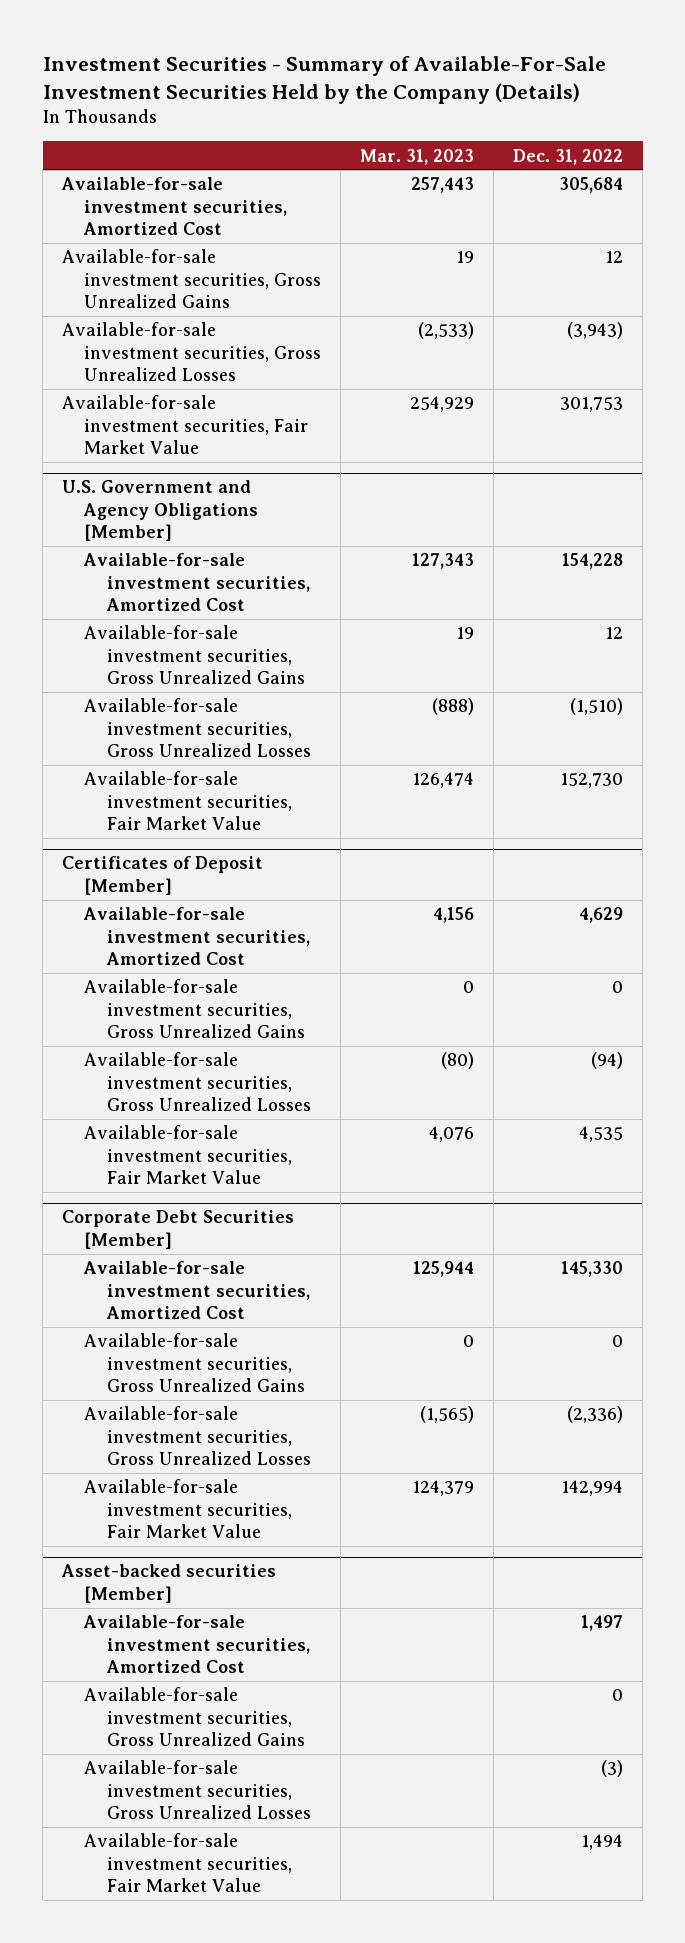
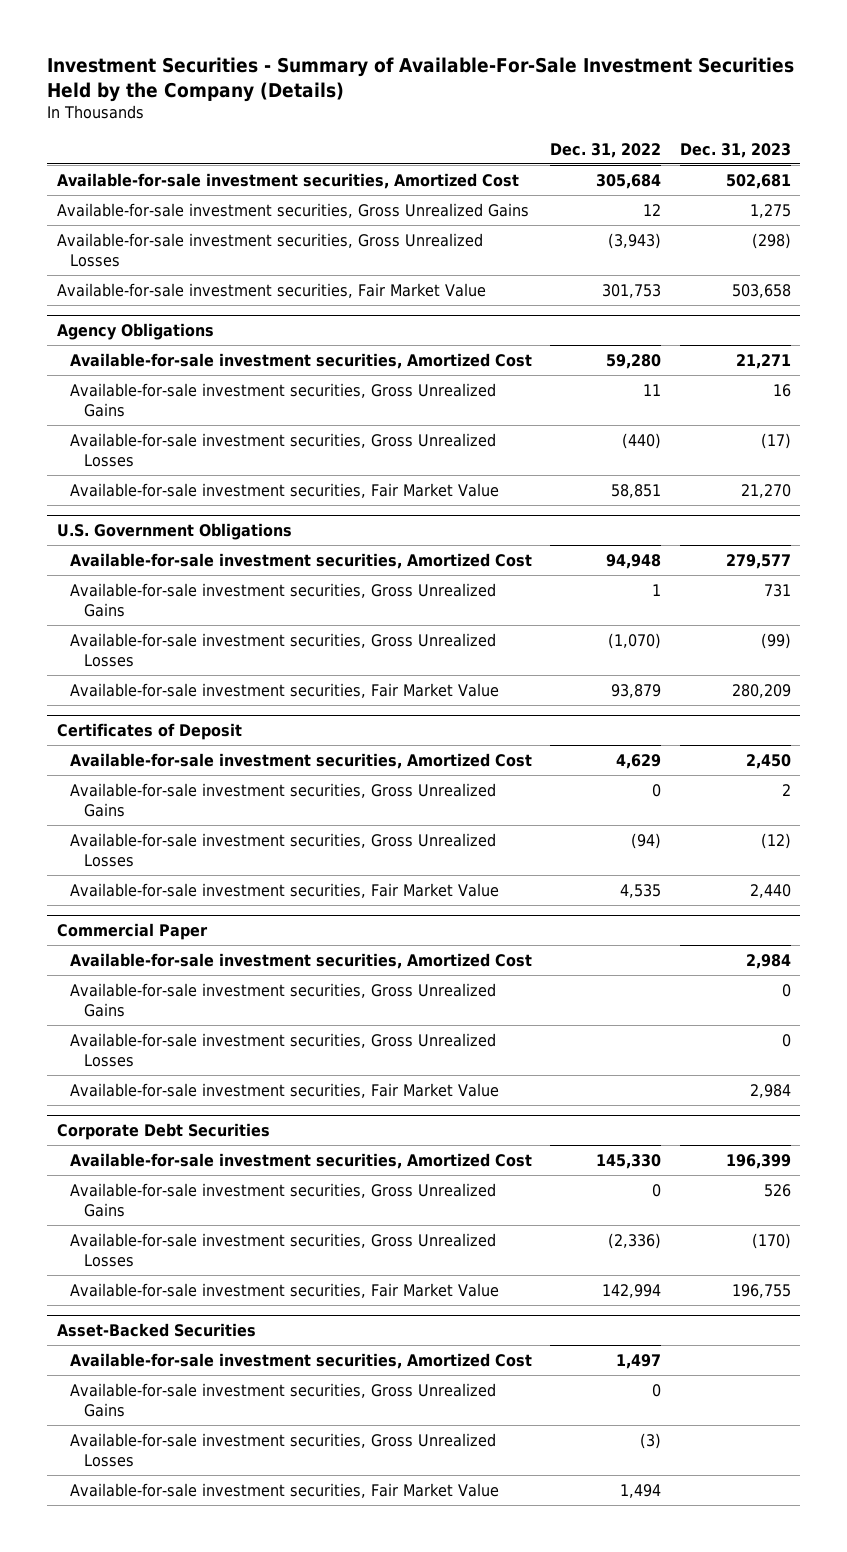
- | Mar. 31, 2023 | Dec. 31, 2022
+ | Dec. 31, 2022 | Dec. 31, 2023
- U.S. Government and Agency Obligations [Member]
- Available-for-sale investment securities, Amortized Cost | 127,343 | 154,228
- Available-for-sale investment securities, Gross Unrealized Gains | 19 | 12
- Available-for-sale investment securities, Gross Unrealized Losses | (888) | (1,510)
- Available-for-sale investment securities, Fair Market Value | 126,474 | 152,730
- Certificates of Deposit [Member]
+ Agency Obligations
+ Available-for-sale investment securities, Amortized Cost | 59,280 | 21,271
+ Available-for-sale investment securities, Gross Unrealized Gains | 11 | 16
+ Available-for-sale investment securities, Gross Unrealized Losses | (440) | (17)
+ Available-for-sale investment securities, Fair Market Value | 58,851 | 21,270
+ U.S. Government Obligations
+ Available-for-sale investment securities, Amortized Cost | 94,948 | 279,577
+ Available-for-sale investment securities, Gross Unrealized Gains | 1 | 731
+ Available-for-sale investment securities, Gross Unrealized Losses | (1,070) | (99)
+ Available-for-sale investment securities, Fair Market Value | 93,879 | 280,209
+ Certificates of Deposit
- Corporate Debt Securities [Member]
+ Commercial Paper
+ Available-for-sale investment securities, Amortized Cost | | 2,984
+ Available-for-sale investment securities, Gross Unrealized Gains | | 0
+ Available-for-sale investment securities, Gross Unrealized Losses | | 0
+ Available-for-sale investment securities, Fair Market Value | | 2,984
+ Corporate Debt Securities
- Asset-backed securities [Member]
+ Asset-Backed Securities

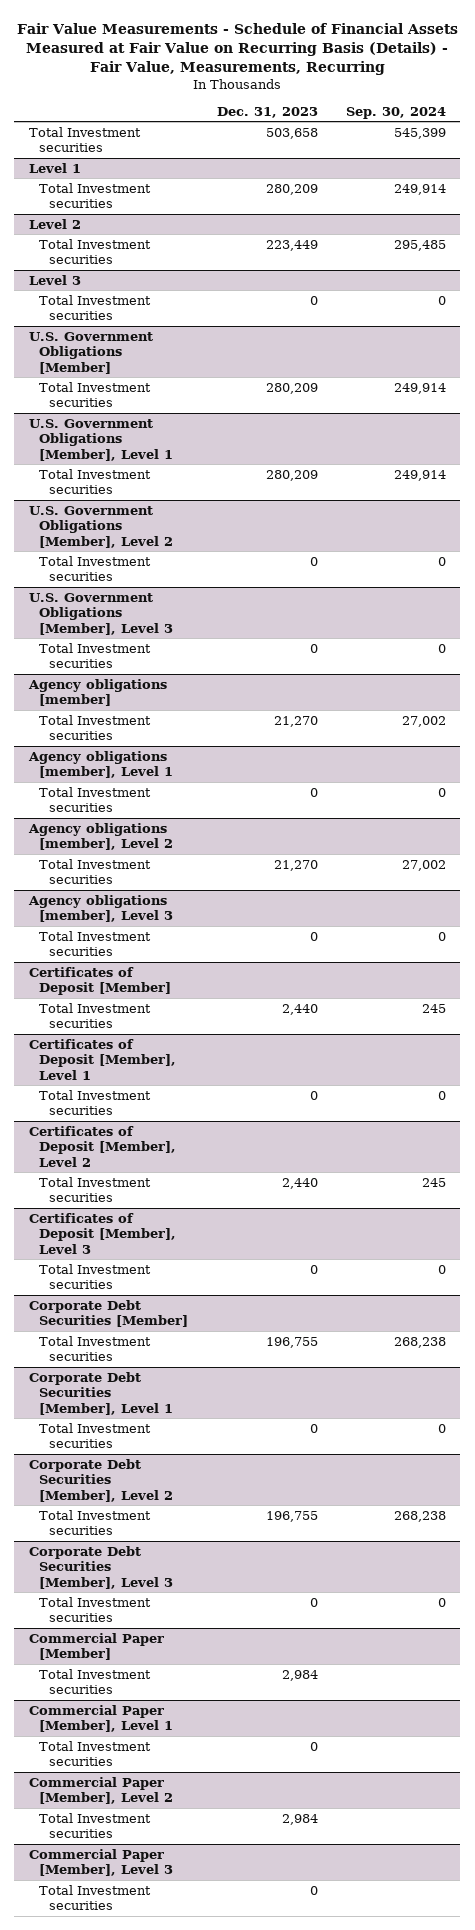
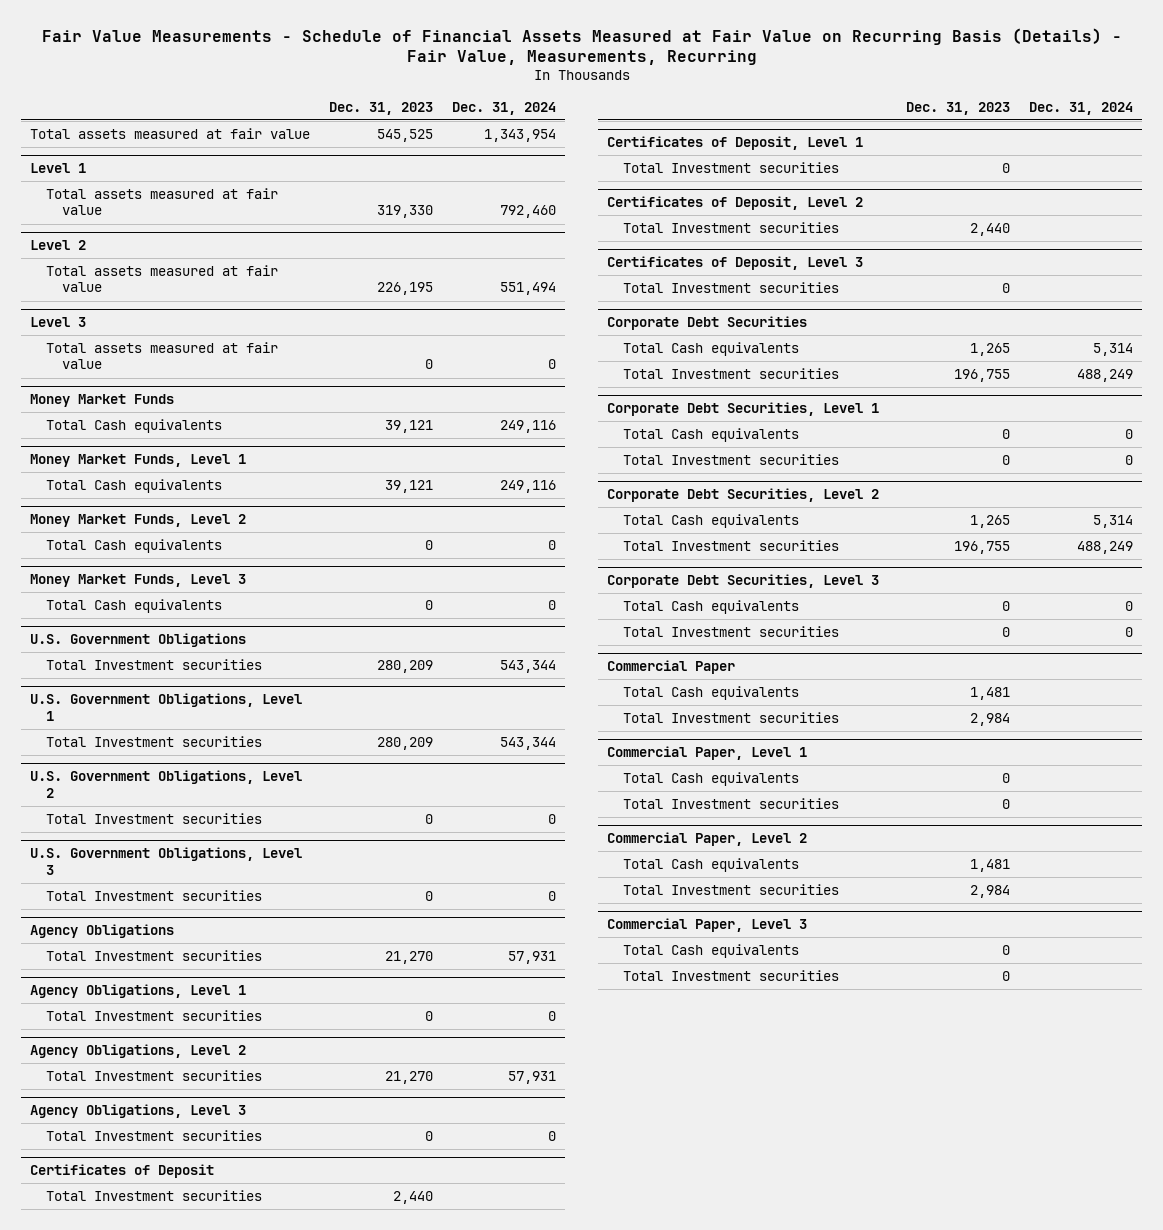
- | Dec. 31, 2023 | Sep. 30, 2024
+ | Dec. 31, 2023 | Dec. 31, 2024
- Total Investment securities | 503,658 | 545,399
+ Total assets measured at fair value | 545,525 | 1,343,954
@ Level 1
- Total Investment securities | 280,209 | 249,914
+ Total assets measured at fair value | 319,330 | 792,460
@ Level 2
- Total Investment securities | 223,449 | 295,485
+ Total assets measured at fair value | 226,195 | 551,494
@ Level 3
- Total Investment securities | 0 | 0
- U.S. Government Obligations [Member]
@ Level 3
+ Total assets measured at fair value | 0 | 0
+ Money Market Funds
+ Total Cash equivalents | 39,121 | 249,116
+ Money Market Funds, Level 1
+ Total Cash equivalents | 39,121 | 249,116
+ Money Market Funds, Level 2
+ Total Cash equivalents | 0 | 0
+ Money Market Funds, Level 3
+ Total Cash equivalents | 0 | 0
+ U.S. Government Obligations
- U.S. Government Obligations [Member], Level 1
+ U.S. Government Obligations, Level 1
- U.S. Government Obligations [Member], Level 2
+ U.S. Government Obligations, Level 2
- U.S. Government Obligations [Member], Level 3
+ U.S. Government Obligations, Level 3
- Agency obligations [member]
+ Agency Obligations
- Agency obligations [member], Level 1
+ Agency Obligations, Level 1
- Agency obligations [member], Level 2
+ Agency Obligations, Level 2
- Agency obligations [member], Level 3
+ Agency Obligations, Level 3
- Certificates of Deposit [Member]
+ Certificates of Deposit
- Certificates of Deposit [Member], Level 1
+ Certificates of Deposit, Level 1
- Certificates of Deposit [Member], Level 2
+ Certificates of Deposit, Level 2
- Certificates of Deposit [Member], Level 3
+ Certificates of Deposit, Level 3
- Corporate Debt Securities [Member]
+ Corporate Debt Securities
+ Total Cash equivalents | 1,265 | 5,314
- Corporate Debt Securities [Member], Level 1
+ Corporate Debt Securities, Level 1
+ Total Cash equivalents | 0 | 0
- Corporate Debt Securities [Member], Level 2
+ Corporate Debt Securities, Level 2
+ Total Cash equivalents | 1,265 | 5,314
- Corporate Debt Securities [Member], Level 3
+ Corporate Debt Securities, Level 3
+ Total Cash equivalents | 0 | 0
- Commercial Paper [Member]
+ Commercial Paper
+ Total Cash equivalents | 1,481 |
- Commercial Paper [Member], Level 1
+ Commercial Paper, Level 1
+ Total Cash equivalents | 0 |
- Commercial Paper [Member], Level 2
+ Commercial Paper, Level 2
+ Total Cash equivalents | 1,481 |
- Commercial Paper [Member], Level 3
+ Commercial Paper, Level 3
+ Total Cash equivalents | 0 |

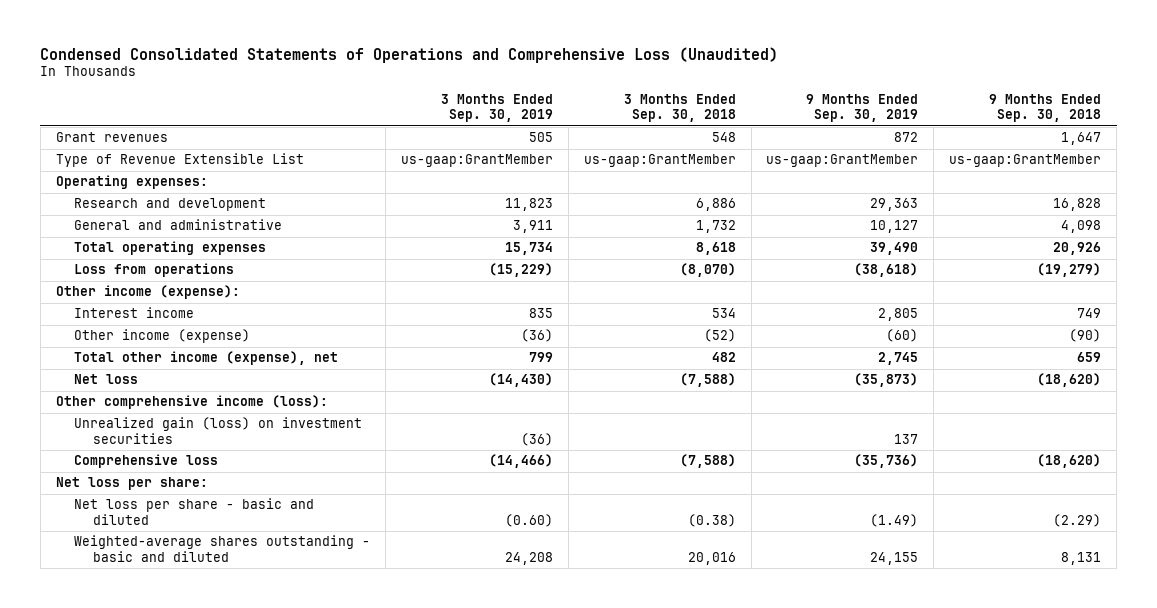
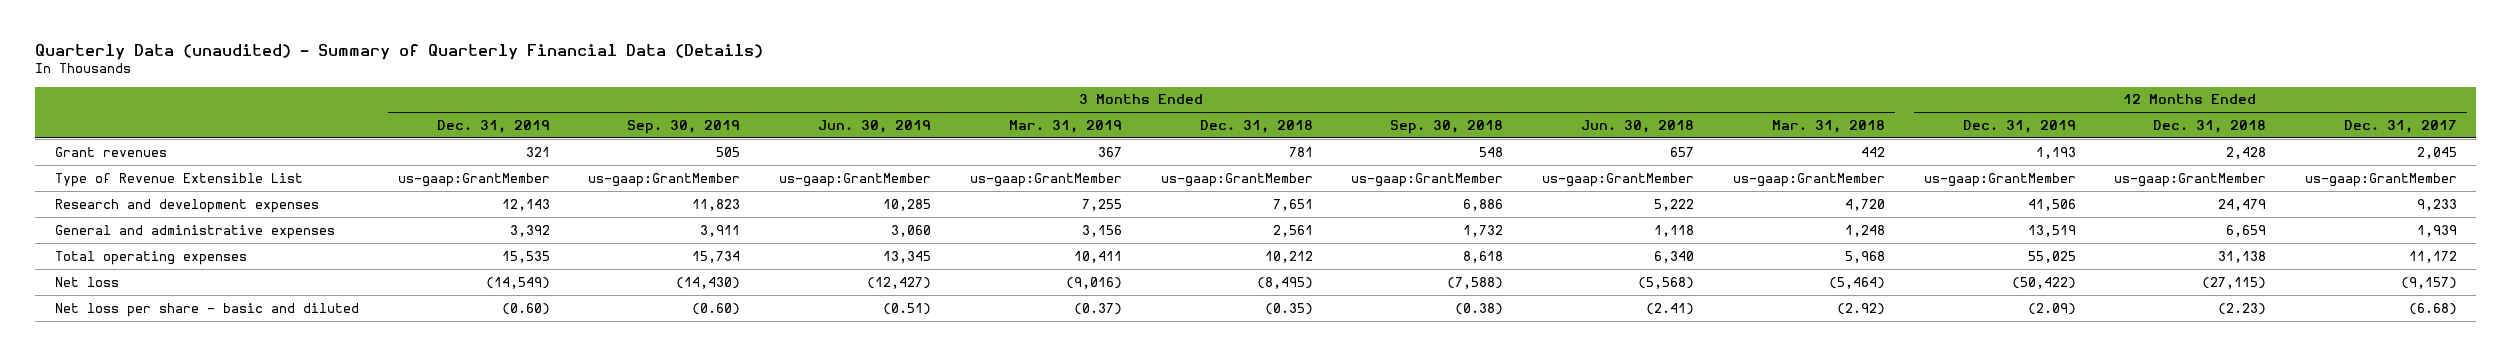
- Condensed Consolidated Statements of Operations and Comprehensive Loss (Unaudited)
+ Quarterly Data (unaudited) - Summary of Quarterly Financial Data (Details)
- | 3 Months Ended Sep. 30, 2019 | 3 Months Ended Sep. 30, 2018 | 9 Months Ended Sep. 30, 2019 | 9 Months Ended Sep. 30, 2018
+ | 3 Months Ended Dec. 31, 2019 | 3 Months Ended Sep. 30, 2019 | 3 Months Ended Jun. 30, 2019 | 3 Months Ended Mar. 31, 2019 | 3 Months Ended Dec. 31, 2018 | 3 Months Ended Sep. 30, 2018 | 3 Months Ended Jun. 30, 2018 | 3 Months Ended Mar. 31, 2018 | 12 Months Ended Dec. 31, 2019 | 12 Months Ended Dec. 31, 2018 | 12 Months Ended Dec. 31, 2017
- Operating expenses:
- Research and development | 11,823 | 6,886 | 29,363 | 16,828
- General and administrative | 3,911 | 1,732 | 10,127 | 4,098
+ Research and development expenses | 12,143 | 11,823 | 10,285 | 7,255 | 7,651 | 6,886 | 5,222 | 4,720 | 41,506 | 24,479 | 9,233
+ General and administrative expenses | 3,392 | 3,911 | 3,060 | 3,156 | 2,561 | 1,732 | 1,118 | 1,248 | 13,519 | 6,659 | 1,939
- Loss from operations | (15,229) | (8,070) | (38,618) | (19,279)
- Other income (expense):
- Interest income | 835 | 534 | 2,805 | 749
- Other income (expense) | (36) | (52) | (60) | (90)
- Total other income (expense), net | 799 | 482 | 2,745 | 659
- Other comprehensive income (loss):
- Unrealized gain (loss) on investment securities | (36) | | 137 |
- Comprehensive loss | (14,466) | (7,588) | (35,736) | (18,620)
- Net loss per share:
- Weighted-average shares outstanding - basic and diluted | 24,208 | 20,016 | 24,155 | 8,131

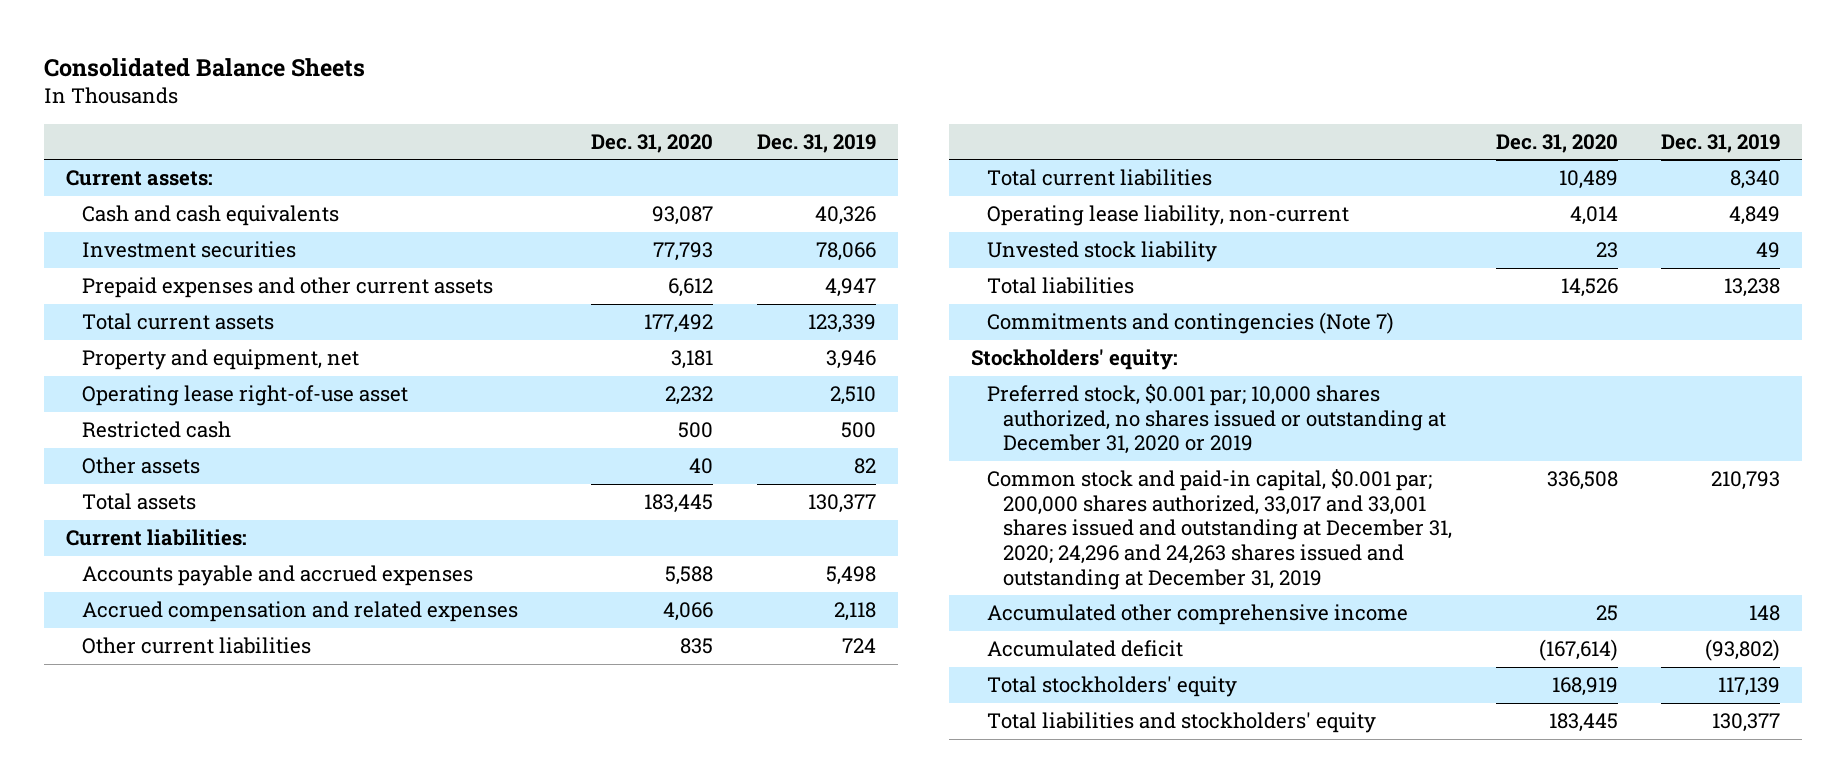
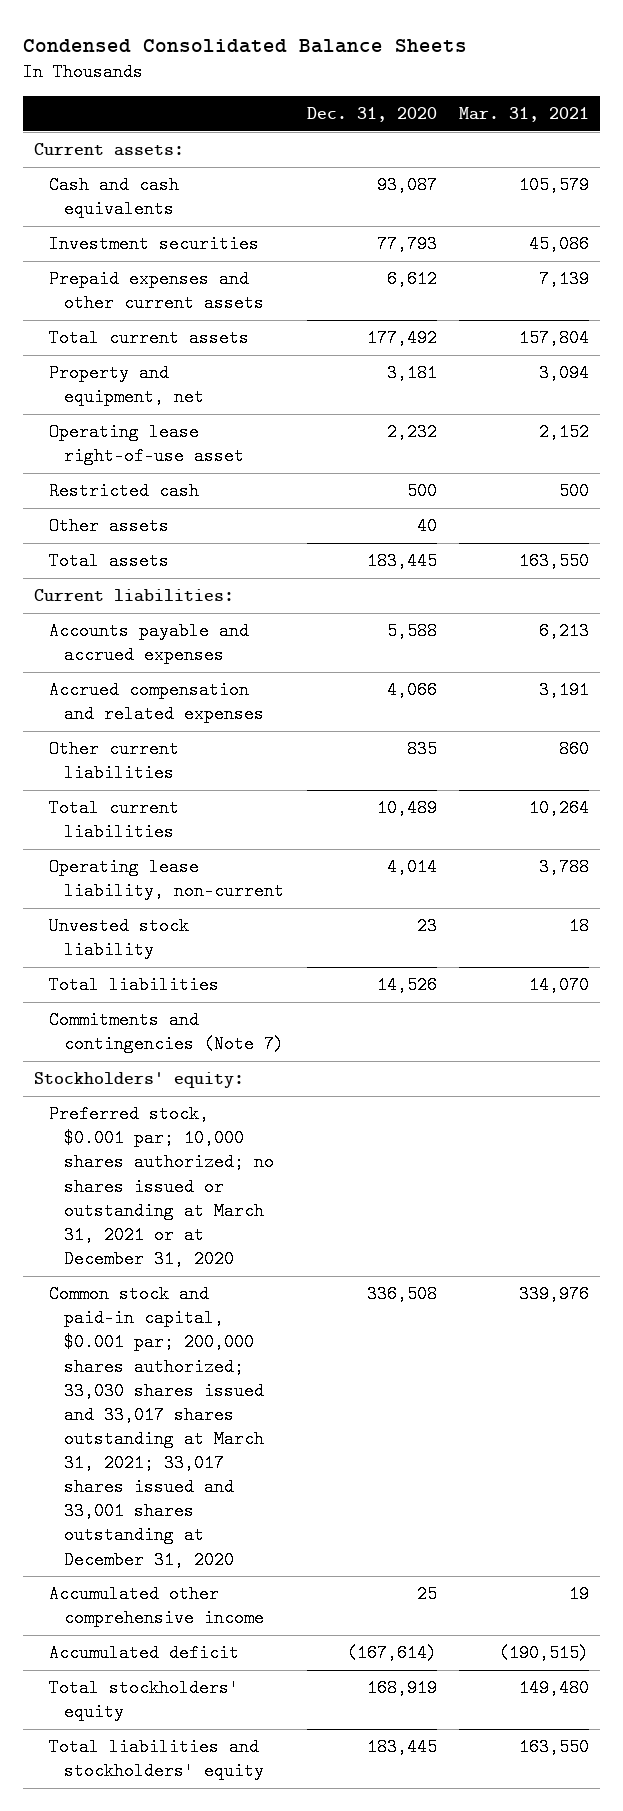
- Consolidated Balance Sheets
+ Condensed Consolidated Balance Sheets
- | Dec. 31, 2020 | Dec. 31, 2019
+ | Dec. 31, 2020 | Mar. 31, 2021
- Preferred stock, $0.001 par; 10,000 shares authorized, no shares issued or outstanding at December 31, 2020 or 2019
- Common stock and paid-in capital, $0.001 par; 200,000 shares authorized, 33,017 and 33,001 shares issued and outstanding at December 31, 2020; 24,296 and 24,263 shares issued and outstanding at December 31, 2019 | 336,508 | 210,793
+ Preferred stock, $0.001 par; 10,000 shares authorized; no shares issued or outstanding at March 31, 2021 or at December 31, 2020
+ Common stock and paid-in capital, $0.001 par; 200,000 shares authorized; 33,030 shares issued and 33,017 shares outstanding at March 31, 2021; 33,017 shares issued and 33,001 shares outstanding at December 31, 2020 | 336,508 | 339,976

